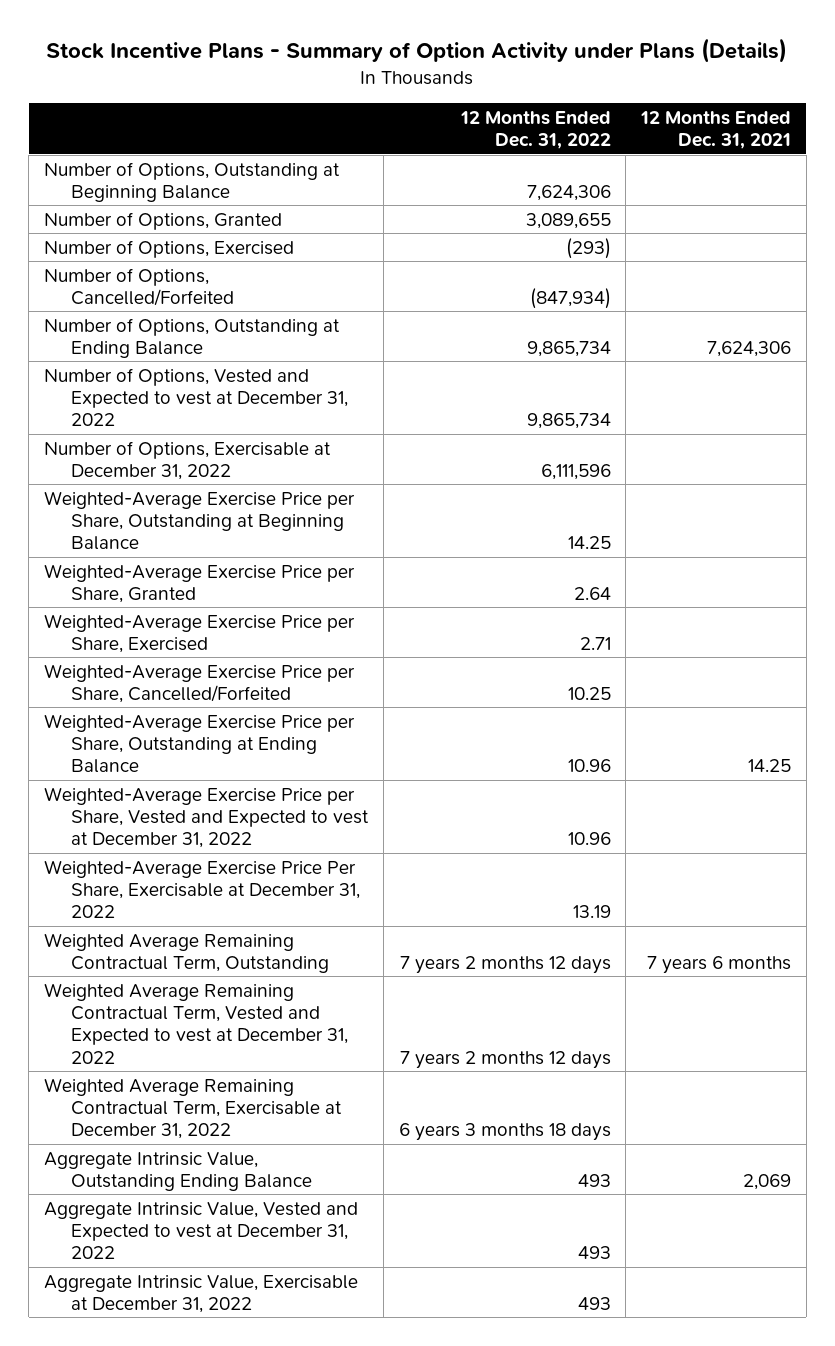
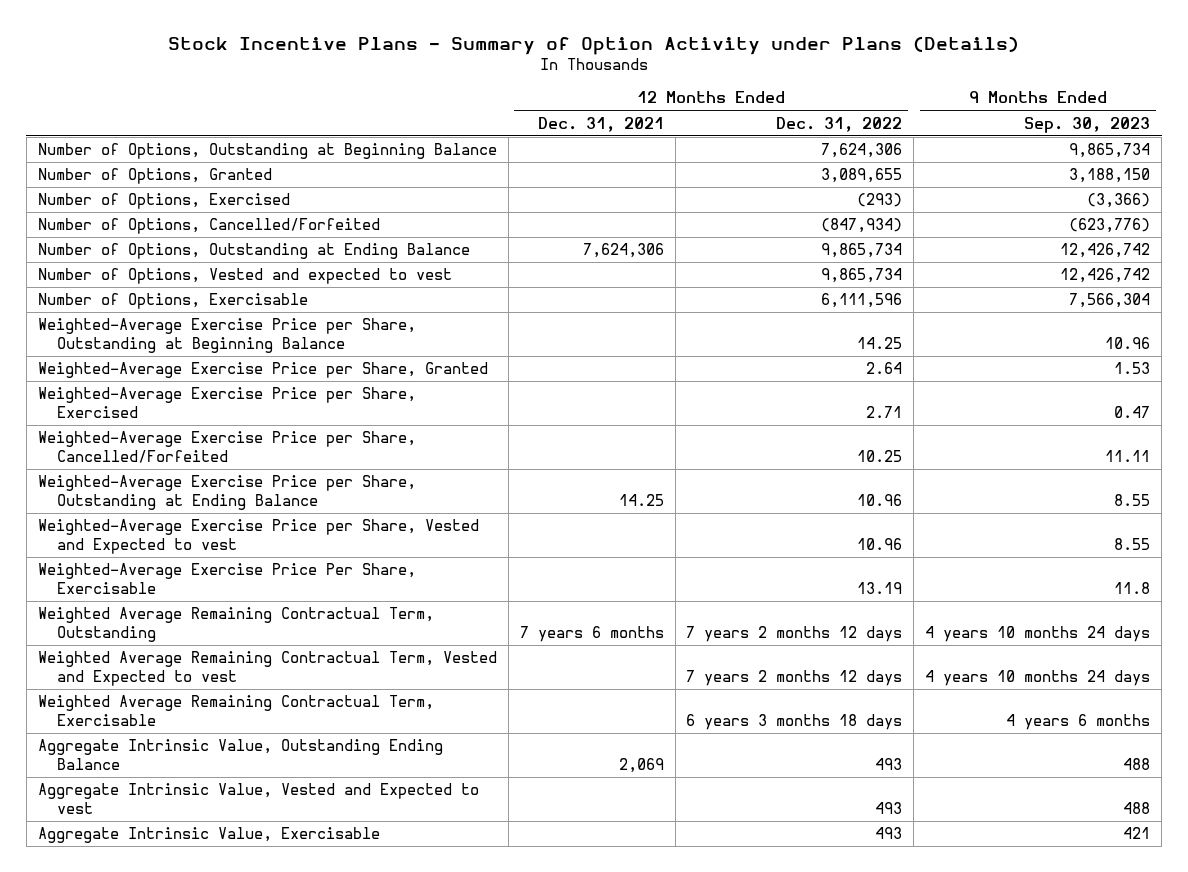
- | 12 Months Ended Dec. 31, 2022 | 12 Months Ended Dec. 31, 2021
+ | 12 Months Ended Dec. 31, 2021 | 12 Months Ended Dec. 31, 2022 | 9 Months Ended Sep. 30, 2023
- Number of Options, Vested and Expected to vest at December 31, 2022 | 9,865,734 |
- Number of Options, Exercisable at December 31, 2022 | 6,111,596 |
+ Number of Options, Vested and expected to vest | | 9,865,734 | 12,426,742
+ Number of Options, Exercisable | | 6,111,596 | 7,566,304
- Weighted-Average Exercise Price per Share, Vested and Expected to vest at December 31, 2022 | 10.96 |
- Weighted-Average Exercise Price Per Share, Exercisable at December 31, 2022 | 13.19 |
+ Weighted-Average Exercise Price per Share, Vested and Expected to vest | | 10.96 | 8.55
+ Weighted-Average Exercise Price Per Share, Exercisable | | 13.19 | 11.8
- Weighted Average Remaining Contractual Term, Vested and Expected to vest at December 31, 2022 | 7 years 2 months 12 days |
- Weighted Average Remaining Contractual Term, Exercisable at December 31, 2022 | 6 years 3 months 18 days |
+ Weighted Average Remaining Contractual Term, Vested and Expected to vest | | 7 years 2 months 12 days | 4 years 10 months 24 days
+ Weighted Average Remaining Contractual Term, Exercisable | | 6 years 3 months 18 days | 4 years 6 months
- Aggregate Intrinsic Value, Vested and Expected to vest at December 31, 2022 | 493 |
- Aggregate Intrinsic Value, Exercisable at December 31, 2022 | 493 |
+ Aggregate Intrinsic Value, Vested and Expected to vest | | 493 | 488
+ Aggregate Intrinsic Value, Exercisable | | 493 | 421

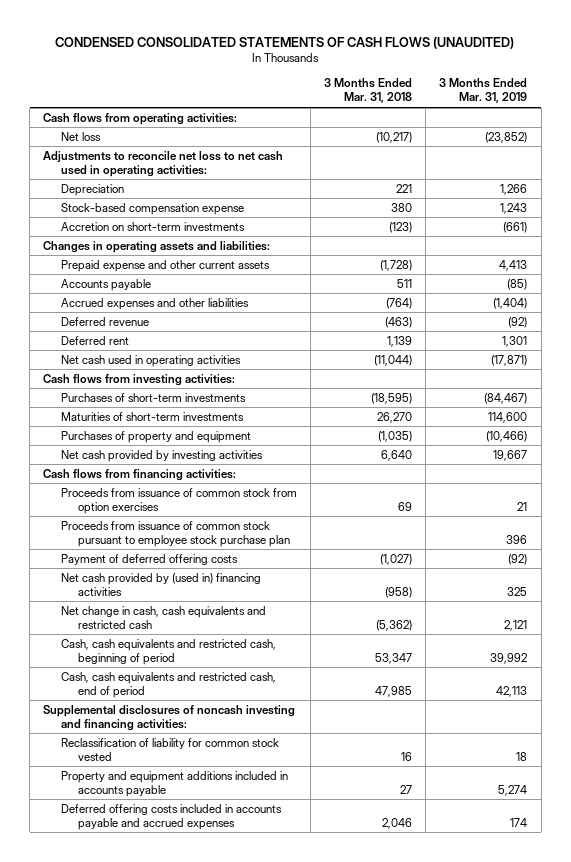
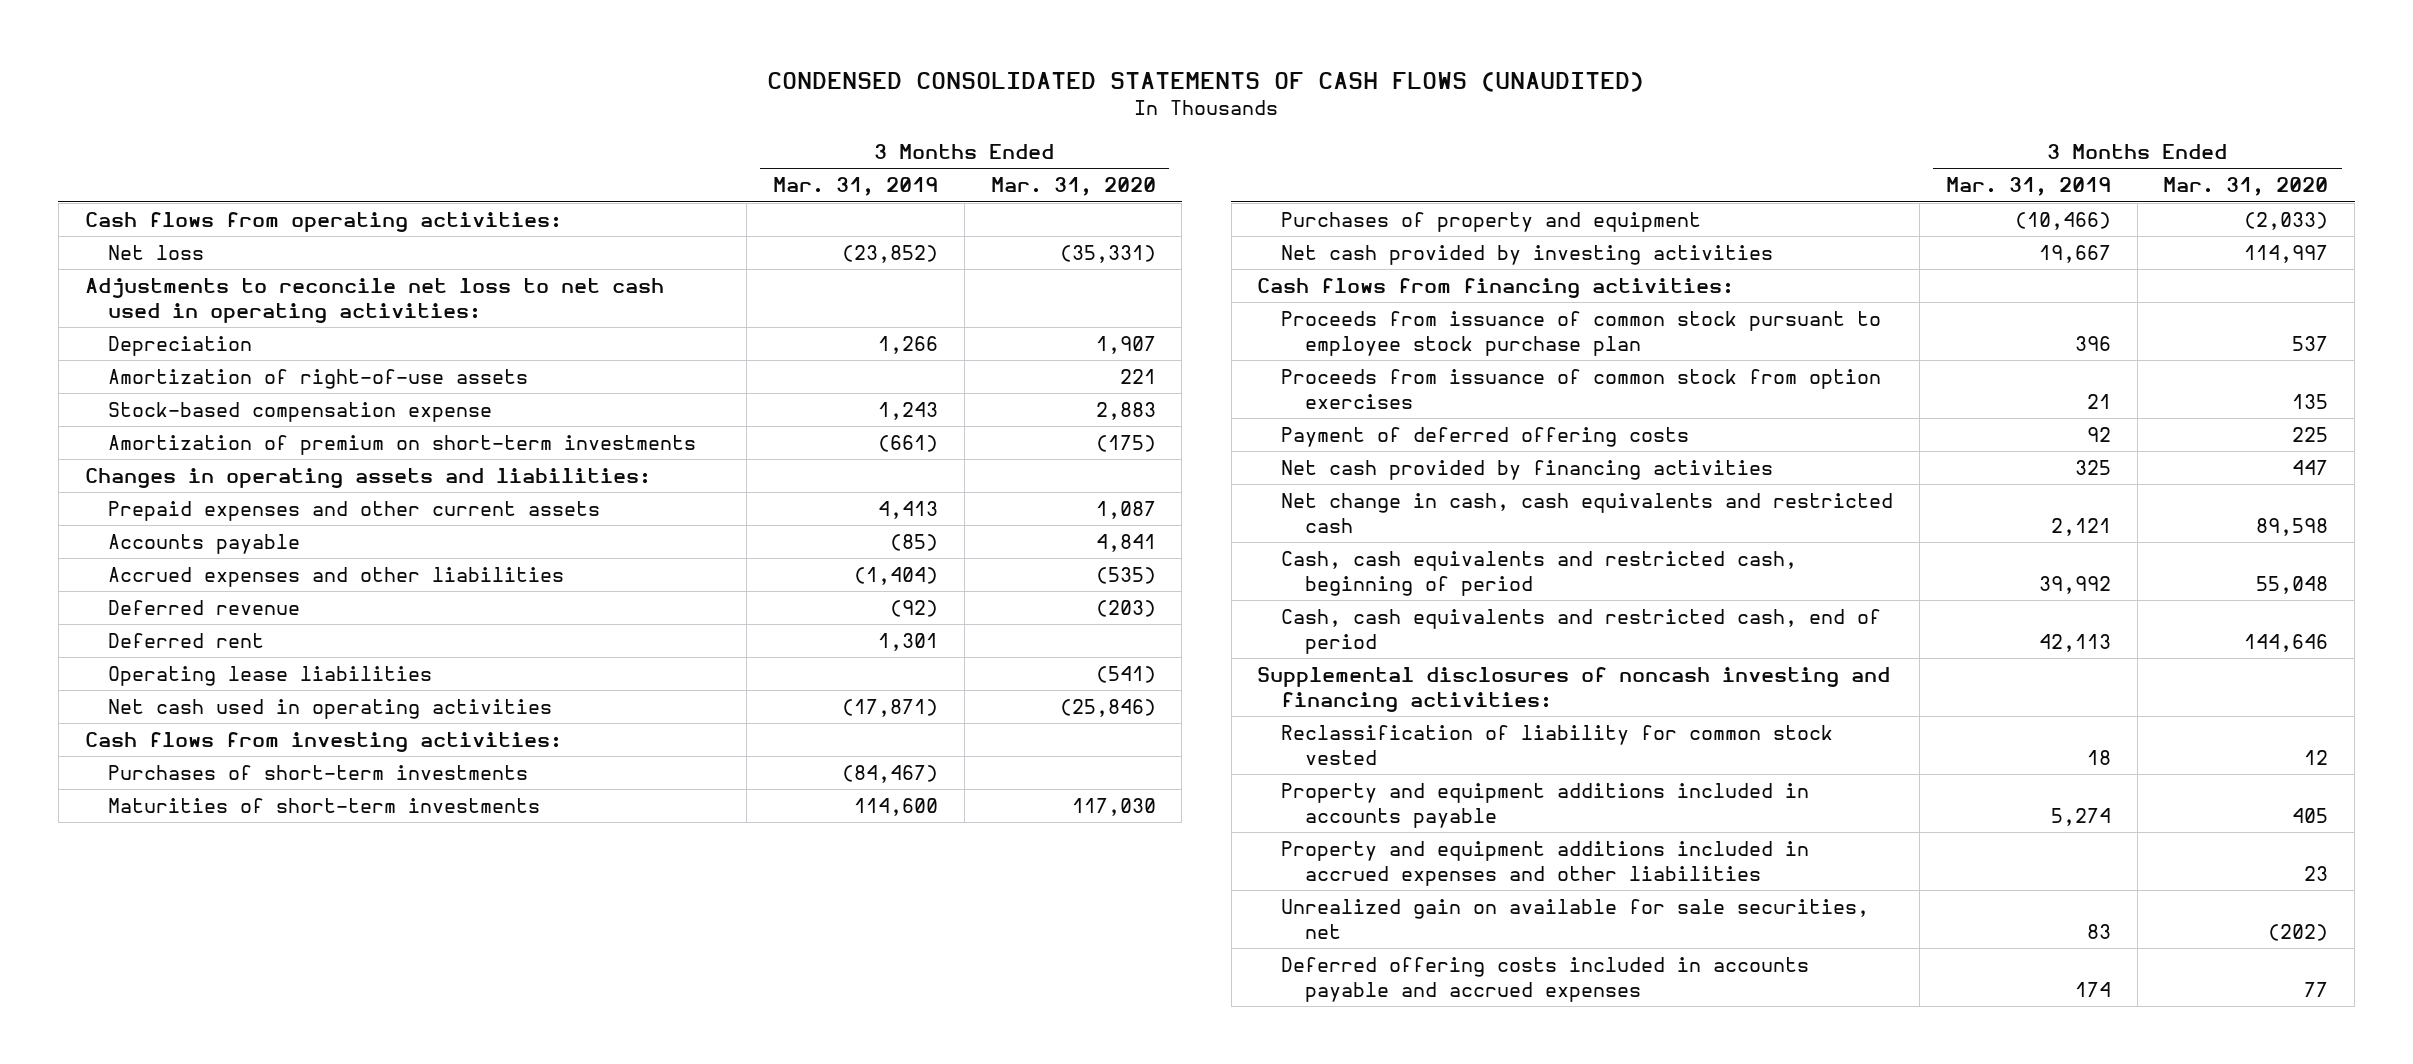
- | 3 Months Ended Mar. 31, 2018 | 3 Months Ended Mar. 31, 2019
+ | 3 Months Ended Mar. 31, 2019 | 3 Months Ended Mar. 31, 2020
+ Amortization of right-of-use assets | | 221
- Accretion on short-term investments | (123) | (661)
+ Amortization of premium on short-term investments | (661) | (175)
- Prepaid expense and other current assets | (1,728) | 4,413
+ Prepaid expenses and other current assets | 4,413 | 1,087
+ Operating lease liabilities | | (541)
- Payment of deferred offering costs | (1,027) | (92)
- Net cash provided by (used in) financing activities | (958) | 325
moved down: Proceeds from issuance of common stock from option exercises | 21 | 135
+ Payment of deferred offering costs | 92 | 225
+ Net cash provided by financing activities | 325 | 447
+ Property and equipment additions included in accrued expenses and other liabilities | | 23
+ Unrealized gain on available for sale securities, net | 83 | (202)

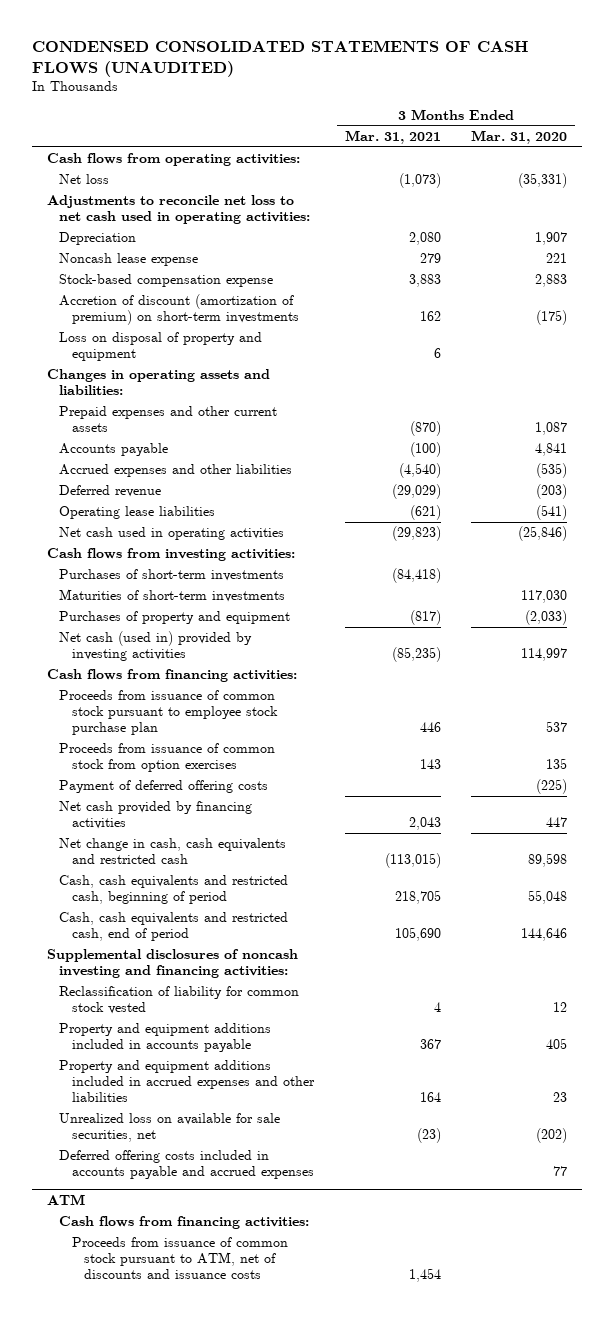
- | 3 Months Ended Mar. 31, 2019 | 3 Months Ended Mar. 31, 2020
+ | 3 Months Ended Mar. 31, 2021 | 3 Months Ended Mar. 31, 2020
- Amortization of right-of-use assets | | 221
+ Noncash lease expense | 279 | 221
- Amortization of premium on short-term investments | (661) | (175)
+ Accretion of discount (amortization of premium) on short-term investments | 162 | (175)
+ Loss on disposal of property and equipment | 6 |
- Deferred rent | 1,301 |
- Net cash provided by investing activities | 19,667 | 114,997
+ Net cash (used in) provided by investing activities | (85,235) | 114,997
- Payment of deferred offering costs | 92 | 225
+ Payment of deferred offering costs | | (225)
- Unrealized gain on available for sale securities, net | 83 | (202)
+ Unrealized loss on available for sale securities, net | (23) | (202)
+ ATM
+ Cash flows from financing activities:
+ Proceeds from issuance of common stock pursuant to ATM, net of discounts and issuance costs | 1,454 |

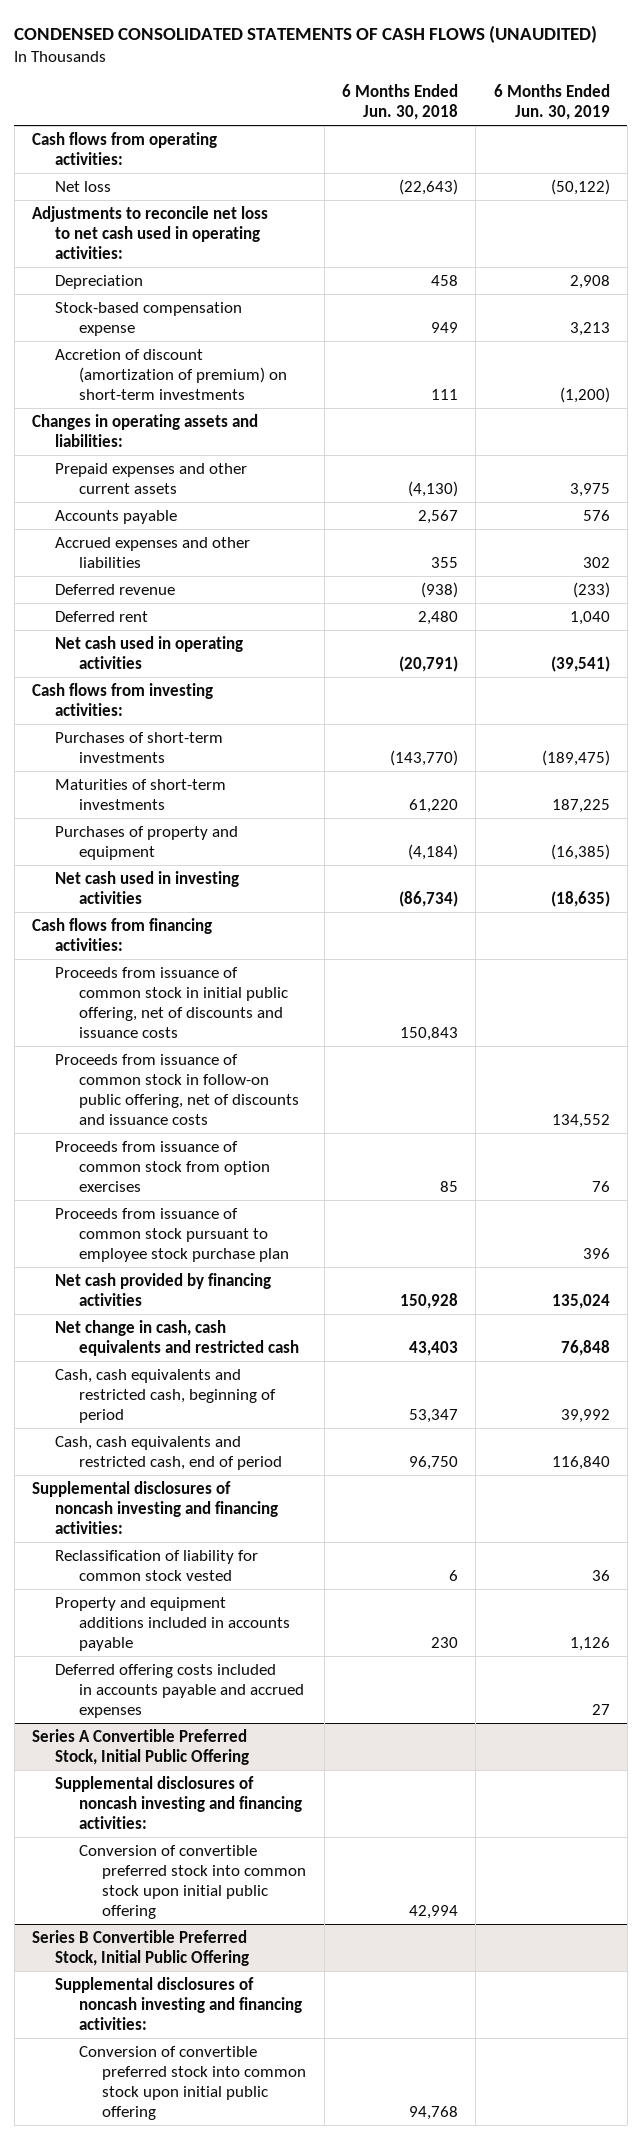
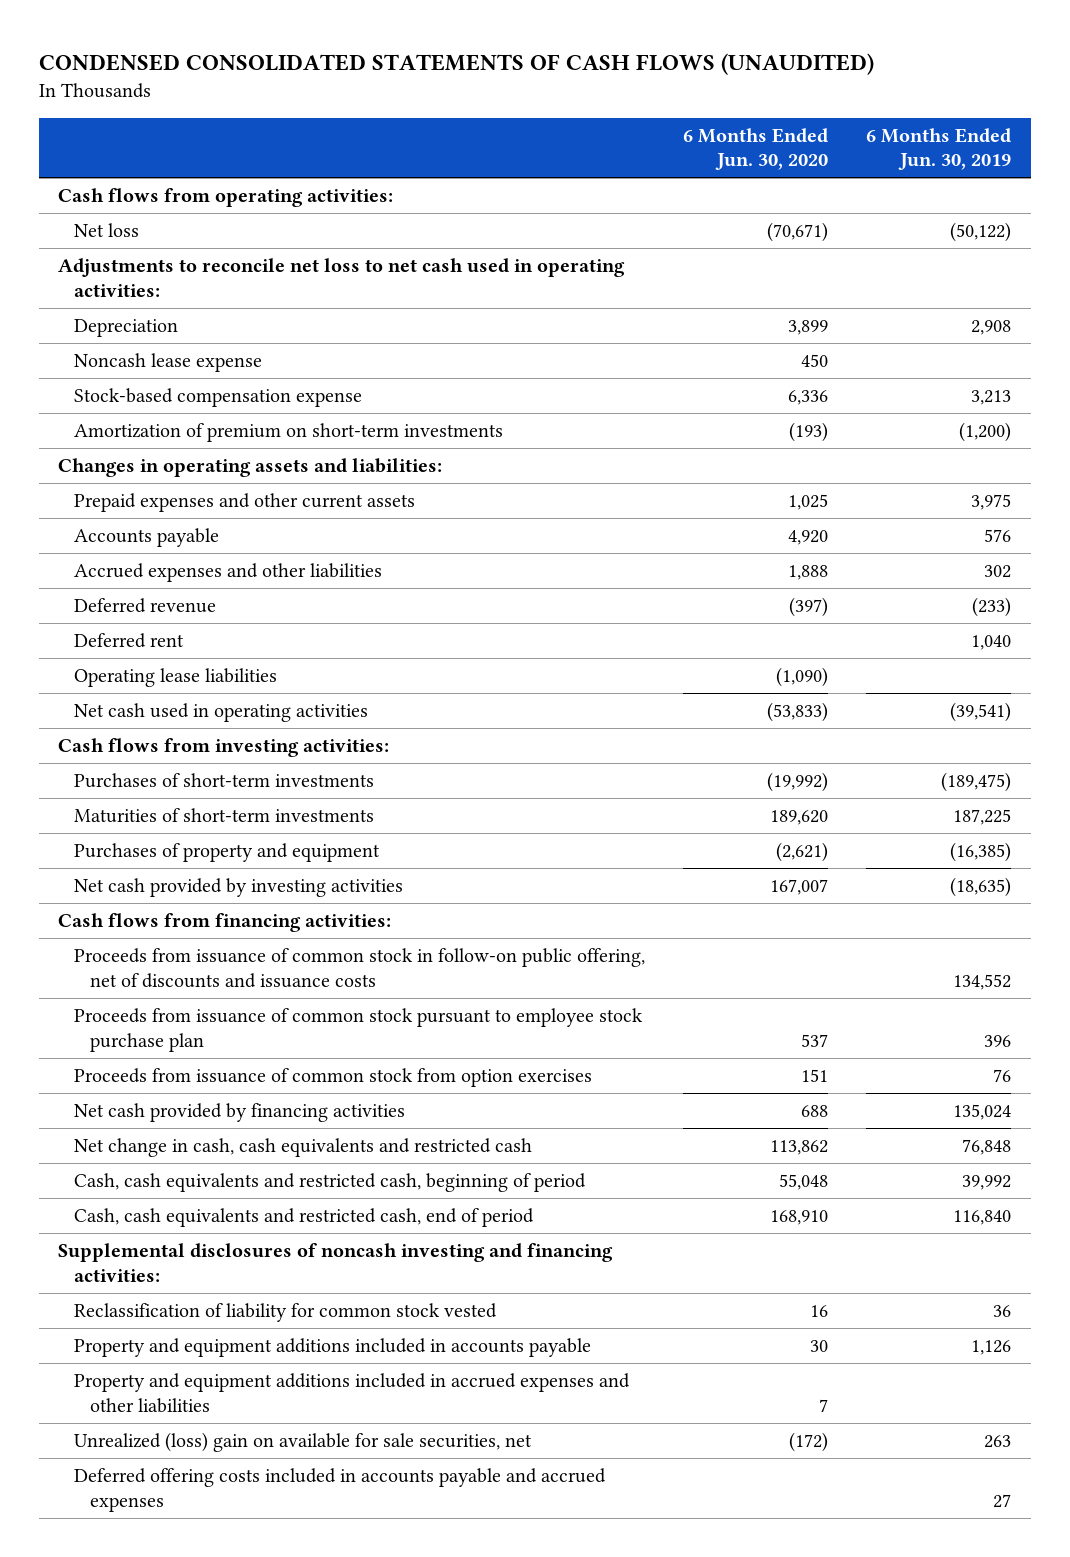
- | 6 Months Ended Jun. 30, 2018 | 6 Months Ended Jun. 30, 2019
+ | 6 Months Ended Jun. 30, 2020 | 6 Months Ended Jun. 30, 2019
+ Noncash lease expense | 450 |
- Accretion of discount (amortization of premium) on short-term investments | 111 | (1,200)
+ Amortization of premium on short-term investments | (193) | (1,200)
+ Operating lease liabilities | (1,090) |
- Net cash used in investing activities | (86,734) | (18,635)
+ Net cash provided by investing activities | 167,007 | (18,635)
- Proceeds from issuance of common stock in initial public offering, net of discounts and issuance costs | 150,843 |
moved down: Proceeds from issuance of common stock from option exercises | 151 | 76
+ Property and equipment additions included in accrued expenses and other liabilities | 7 |
+ Unrealized (loss) gain on available for sale securities, net | (172) | 263
- Series A Convertible Preferred Stock, Initial Public Offering
- Supplemental disclosures of noncash investing and financing activities:
- Conversion of convertible preferred stock into common stock upon initial public offering | 42,994 |
- Series B Convertible Preferred Stock, Initial Public Offering
- Supplemental disclosures of noncash investing and financing activities:
- Conversion of convertible preferred stock into common stock upon initial public offering | 94,768 |

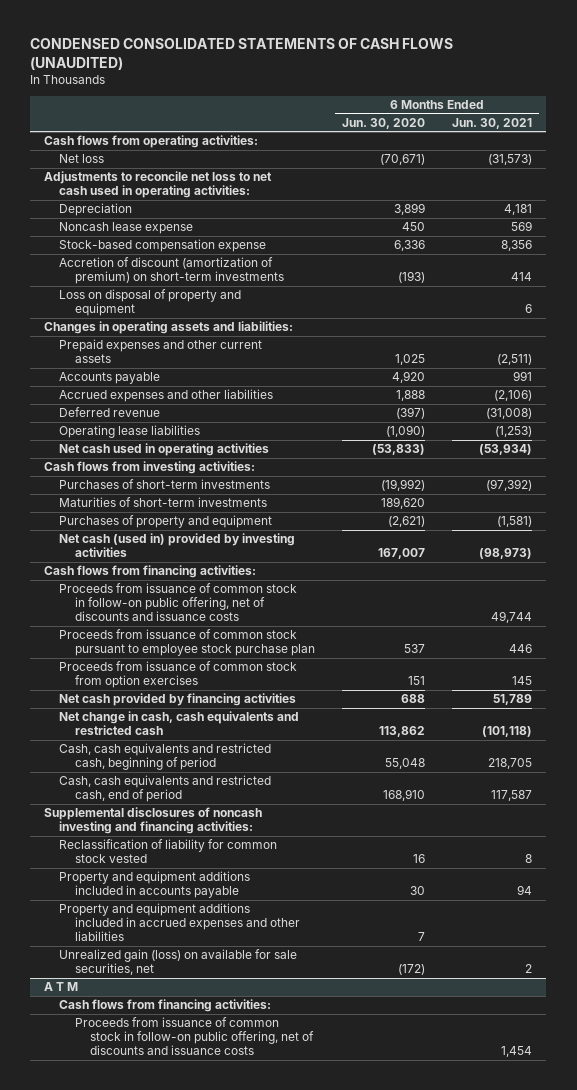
- | 6 Months Ended Jun. 30, 2020 | 6 Months Ended Jun. 30, 2019
+ | 6 Months Ended Jun. 30, 2020 | 6 Months Ended Jun. 30, 2021
- Amortization of premium on short-term investments | (193) | (1,200)
+ Accretion of discount (amortization of premium) on short-term investments | (193) | 414
+ Loss on disposal of property and equipment | | 6
- Deferred rent | | 1,040
- Net cash provided by investing activities | 167,007 | (18,635)
+ Net cash (used in) provided by investing activities | 167,007 | (98,973)
- Unrealized (loss) gain on available for sale securities, net | (172) | 263
- Deferred offering costs included in accounts payable and accrued expenses | | 27
+ Unrealized gain (loss) on available for sale securities, net | (172) | 2
+ A T M
+ Cash flows from financing activities:
+ Proceeds from issuance of common stock in follow-on public offering, net of discounts and issuance costs | | 1,454

